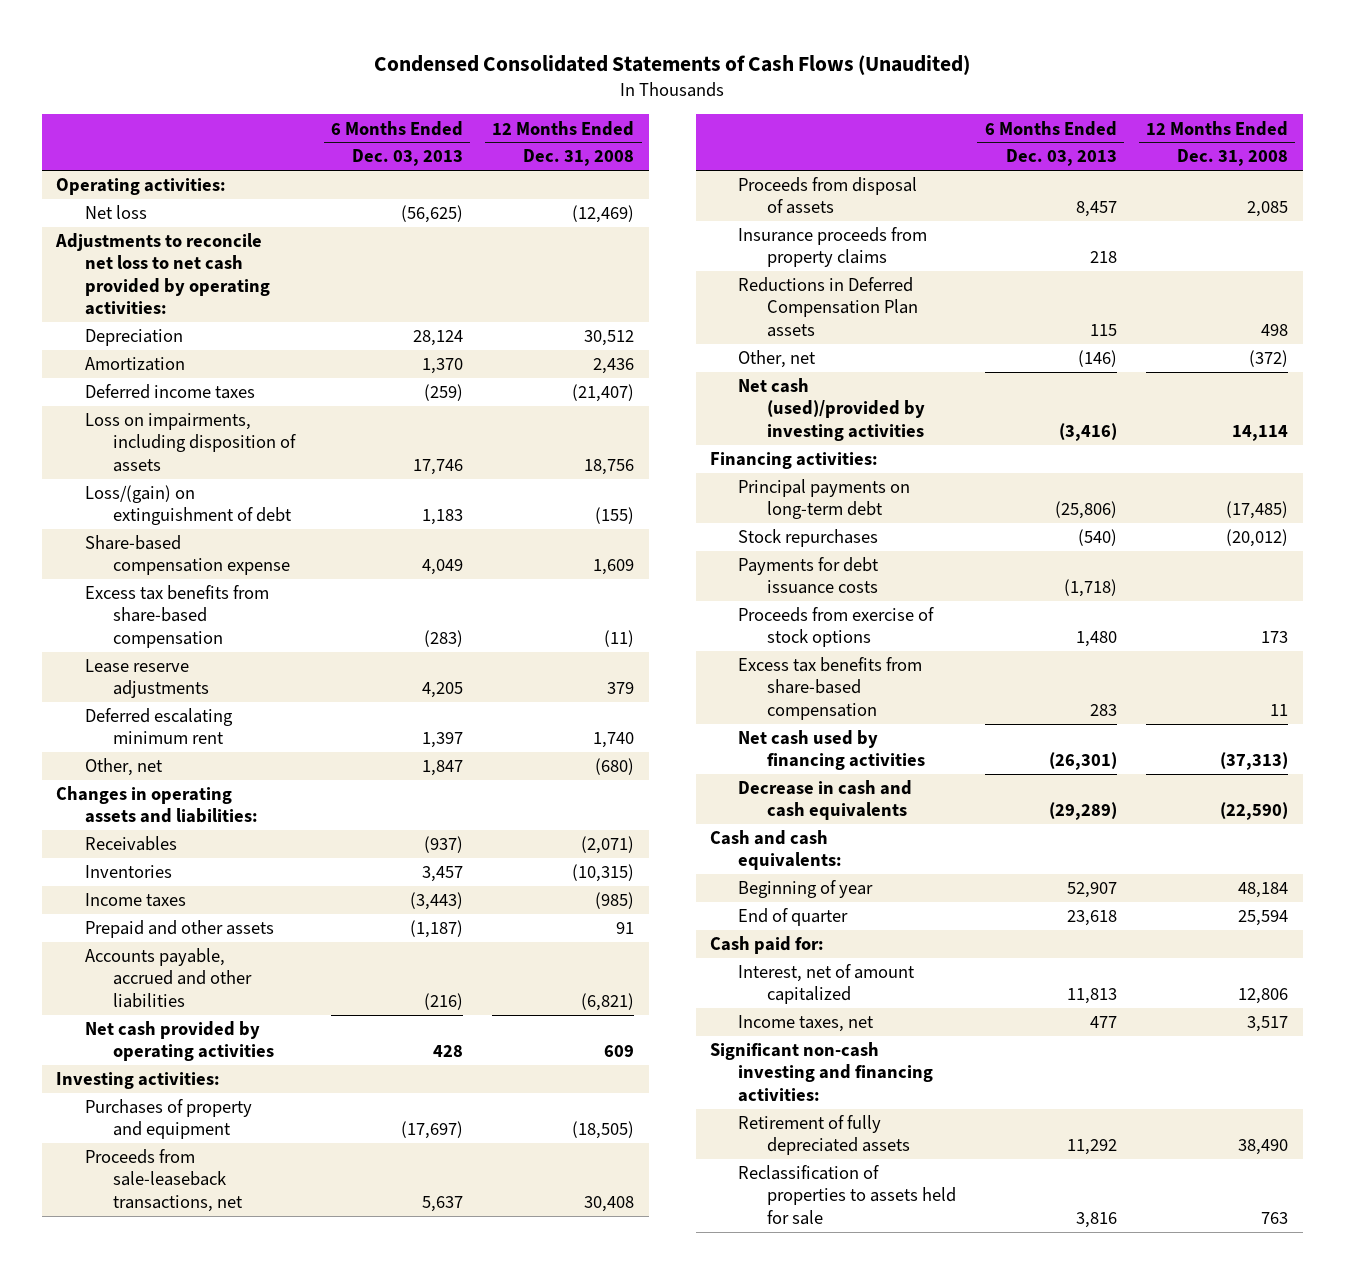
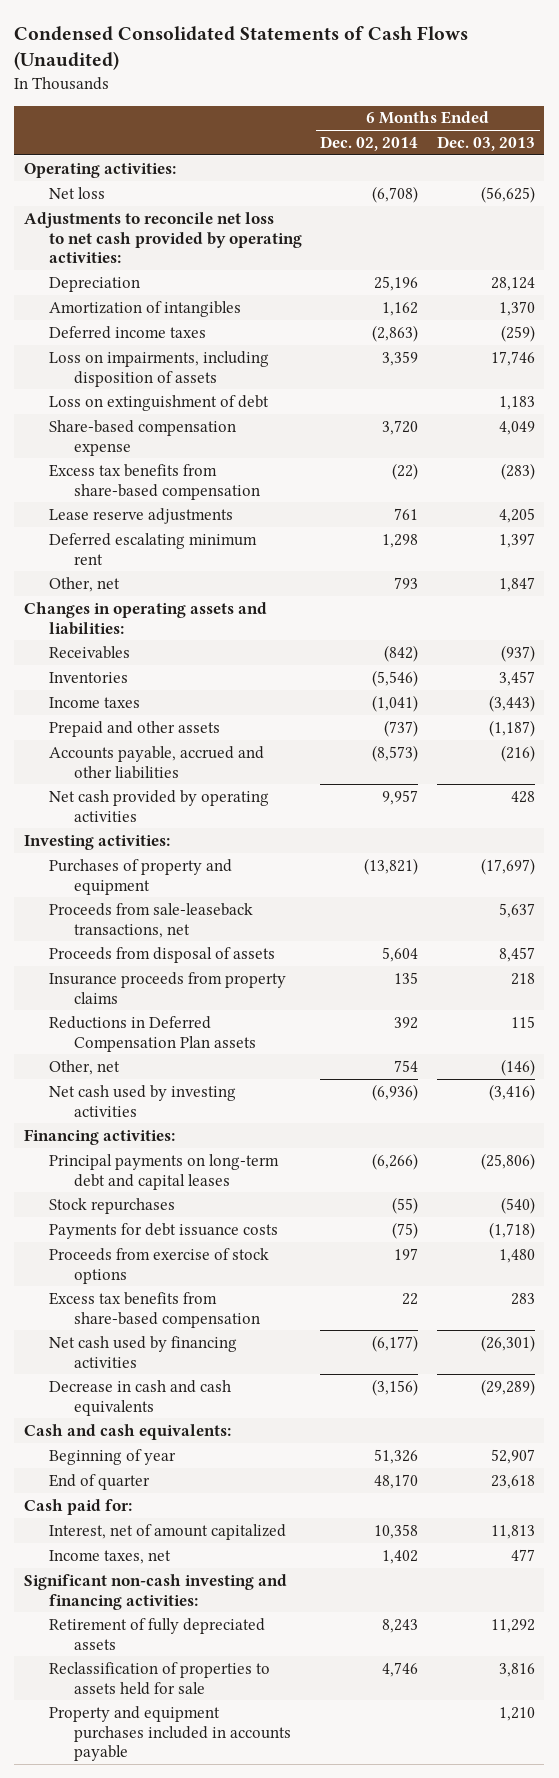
- | 6 Months Ended Dec. 03, 2013 | 12 Months Ended Dec. 31, 2008
+ | 6 Months Ended Dec. 02, 2014 | 6 Months Ended Dec. 03, 2013
- Amortization | 1,370 | 2,436
+ Amortization of intangibles | 1,162 | 1,370
- Loss/(gain) on extinguishment of debt | 1,183 | (155)
+ Loss on extinguishment of debt | | 1,183
- Net cash (used)/provided by investing activities | (3,416) | 14,114
+ Net cash used by investing activities | (6,936) | (3,416)
- Principal payments on long-term debt | (25,806) | (17,485)
+ Principal payments on long-term debt and capital leases | (6,266) | (25,806)
+ Property and equipment purchases included in accounts payable | | 1,210

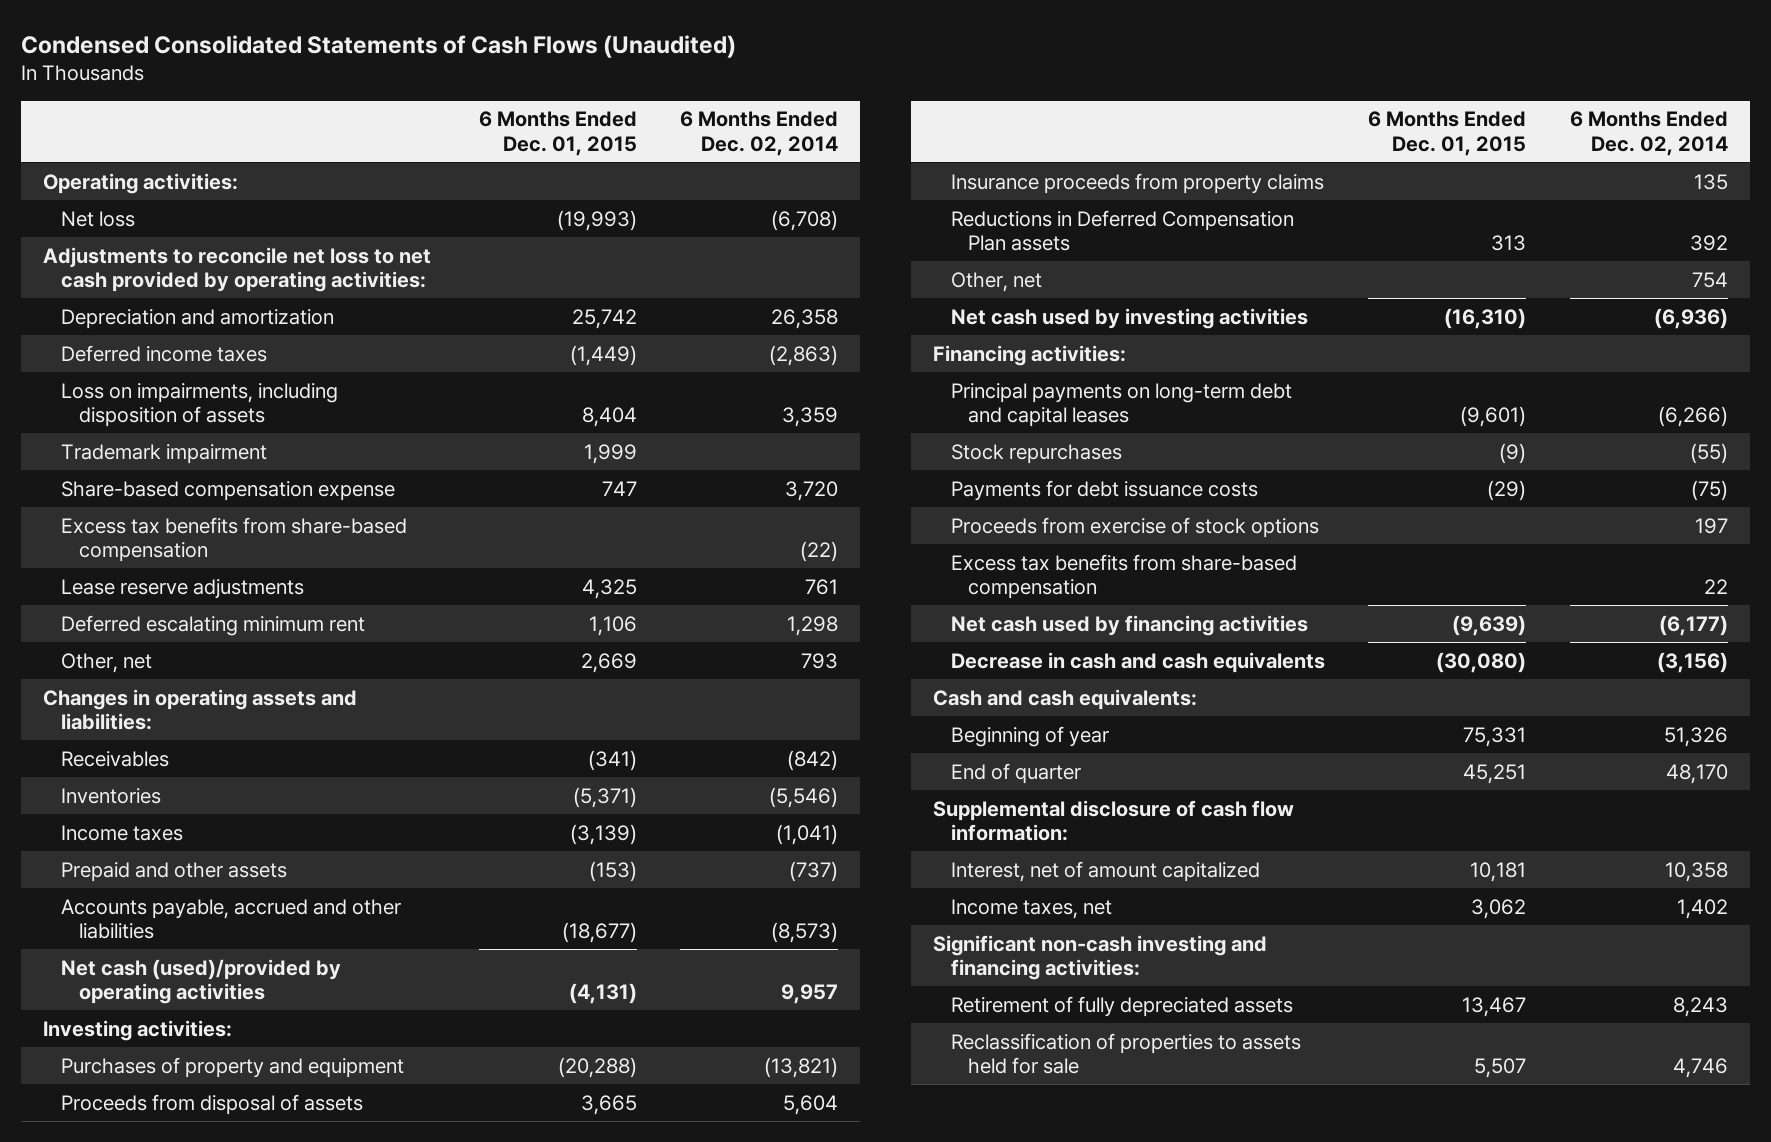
- | 6 Months Ended Dec. 02, 2014 | 6 Months Ended Dec. 03, 2013
+ | 6 Months Ended Dec. 01, 2015 | 6 Months Ended Dec. 02, 2014
- Depreciation | 25,196 | 28,124
- Amortization of intangibles | 1,162 | 1,370
+ Depreciation and amortization | 25,742 | 26,358
- Loss on extinguishment of debt | | 1,183
+ Trademark impairment | 1,999 |
- Net cash provided by operating activities | 9,957 | 428
+ Net cash (used)/provided by operating activities | (4,131) | 9,957
- Proceeds from sale-leaseback transactions, net | | 5,637
- Cash paid for:
+ Supplemental disclosure of cash flow information:
- Property and equipment purchases included in accounts payable | | 1,210

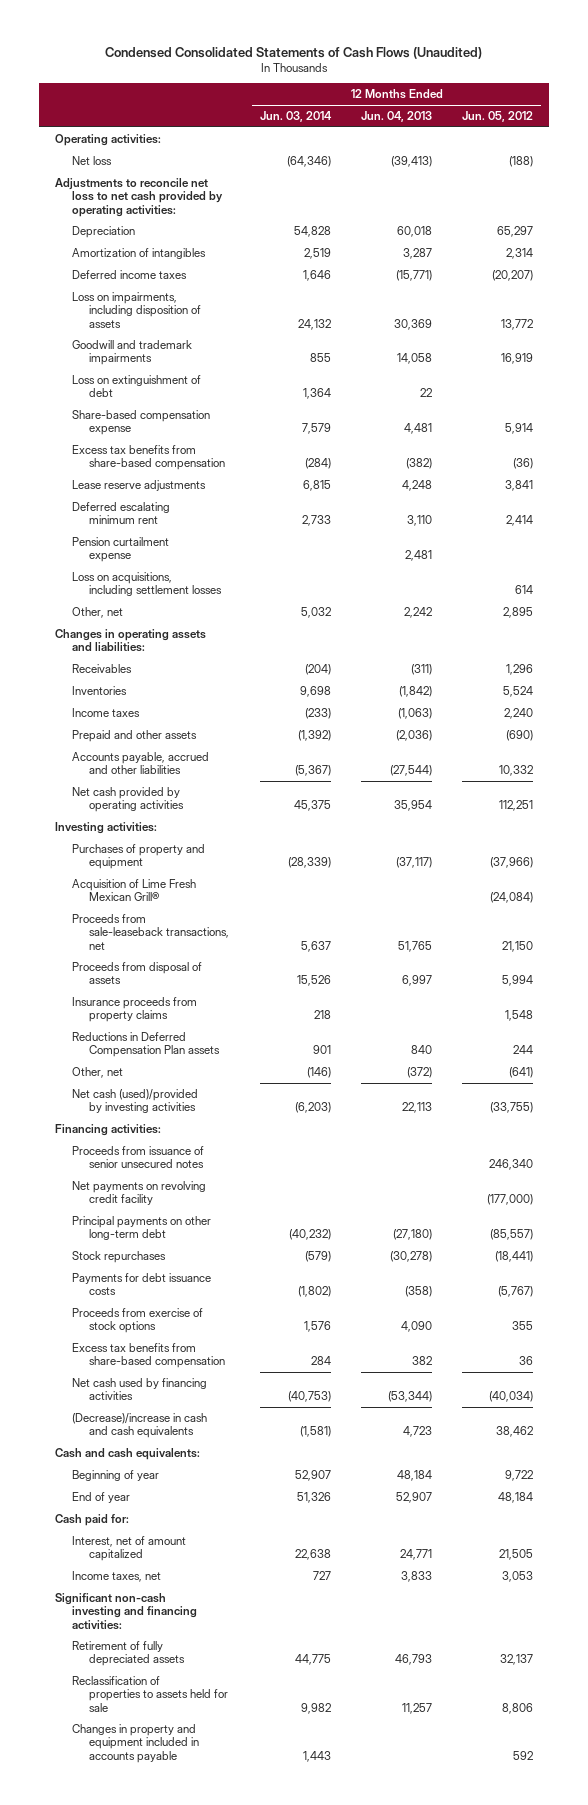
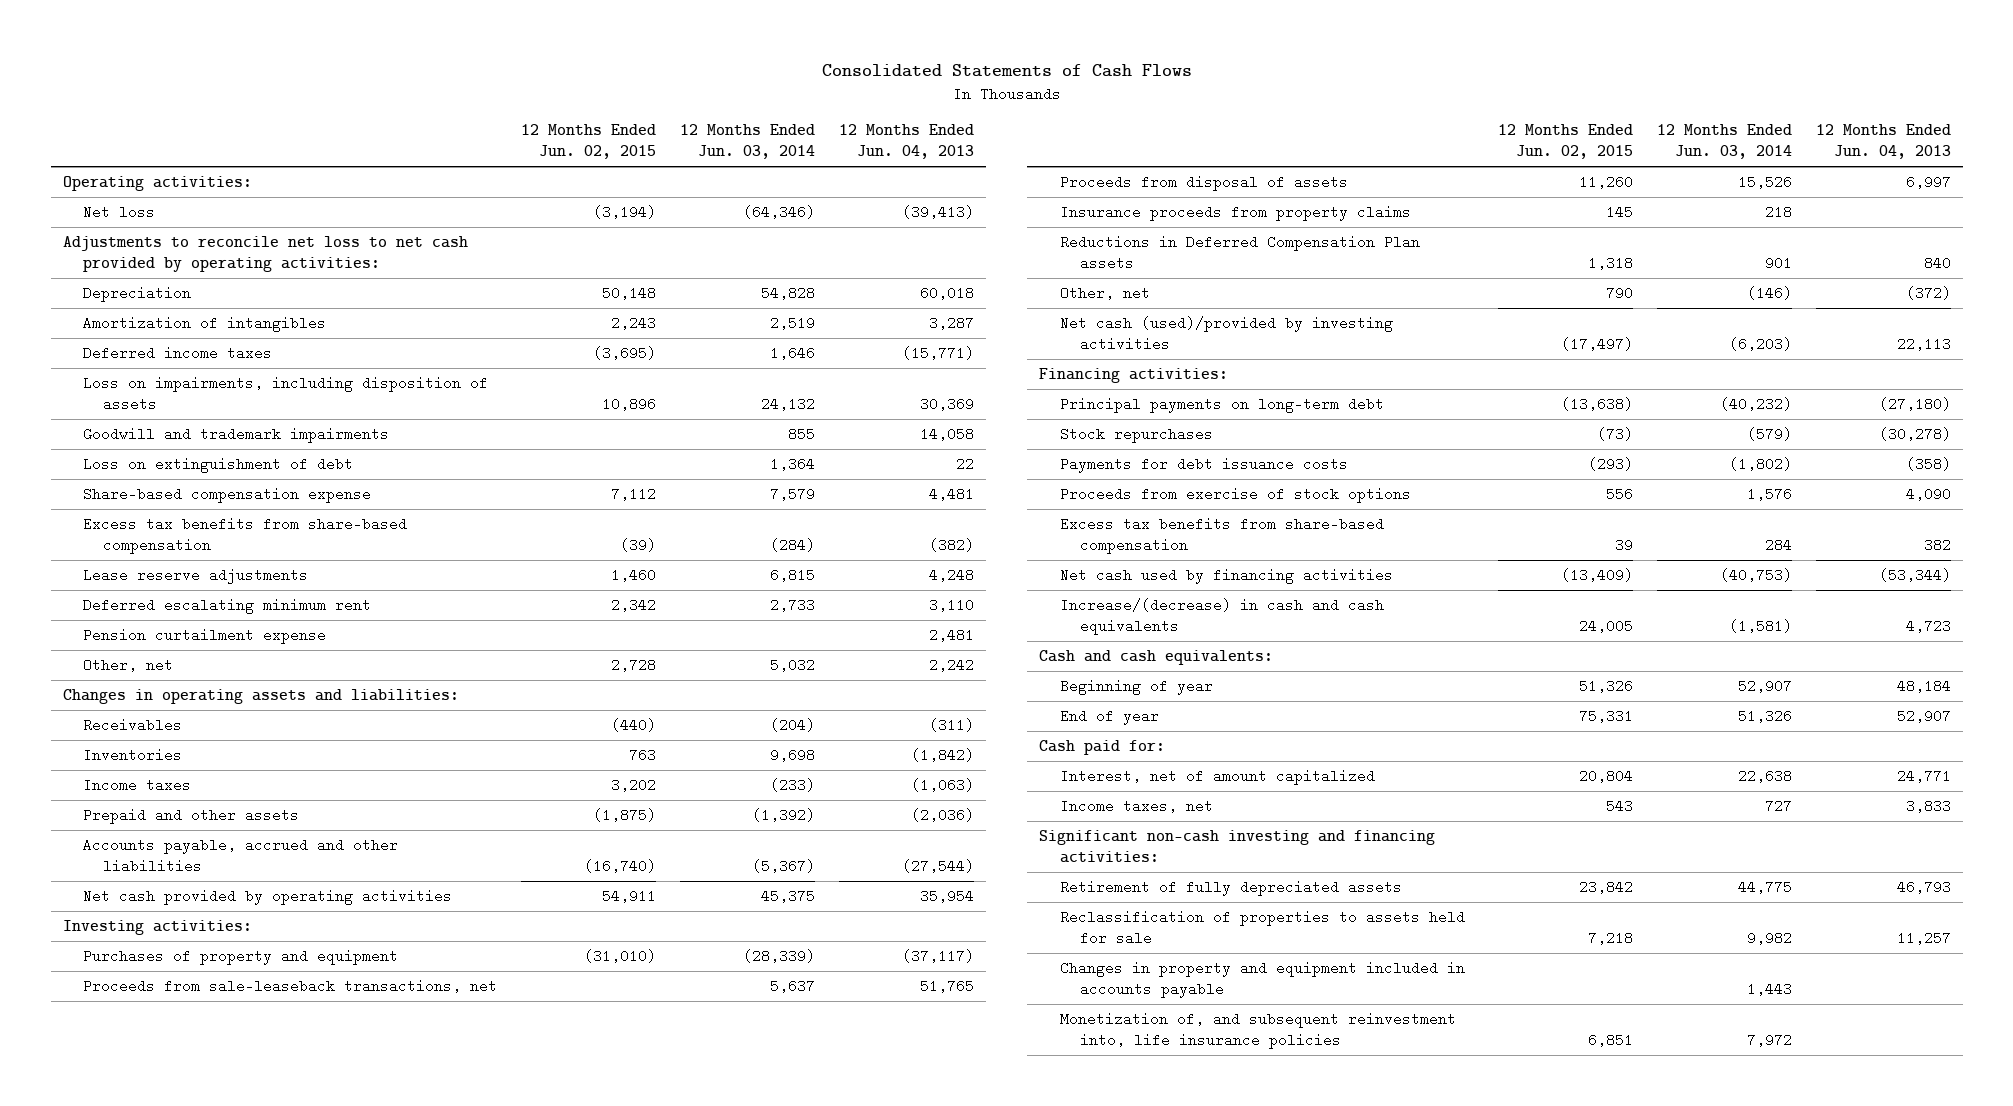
- Condensed Consolidated Statements of Cash Flows (Unaudited)
+ Consolidated Statements of Cash Flows
- | 12 Months Ended Jun. 03, 2014 | 12 Months Ended Jun. 04, 2013 | 12 Months Ended Jun. 05, 2012
+ | 12 Months Ended Jun. 02, 2015 | 12 Months Ended Jun. 03, 2014 | 12 Months Ended Jun. 04, 2013
- Loss on acquisitions, including settlement losses | | | 614
- Acquisition of Lime Fresh Mexican Grill® | | | (24,084)
- Proceeds from issuance of senior unsecured notes | | | 246,340
- Net payments on revolving credit facility | | | (177,000)
- Principal payments on other long-term debt | (40,232) | (27,180) | (85,557)
+ Principal payments on long-term debt | (13,638) | (40,232) | (27,180)
- (Decrease)/increase in cash and cash equivalents | (1,581) | 4,723 | 38,462
+ Increase/(decrease) in cash and cash equivalents | 24,005 | (1,581) | 4,723
+ Monetization of, and subsequent reinvestment into, life insurance policies | 6,851 | 7,972 |

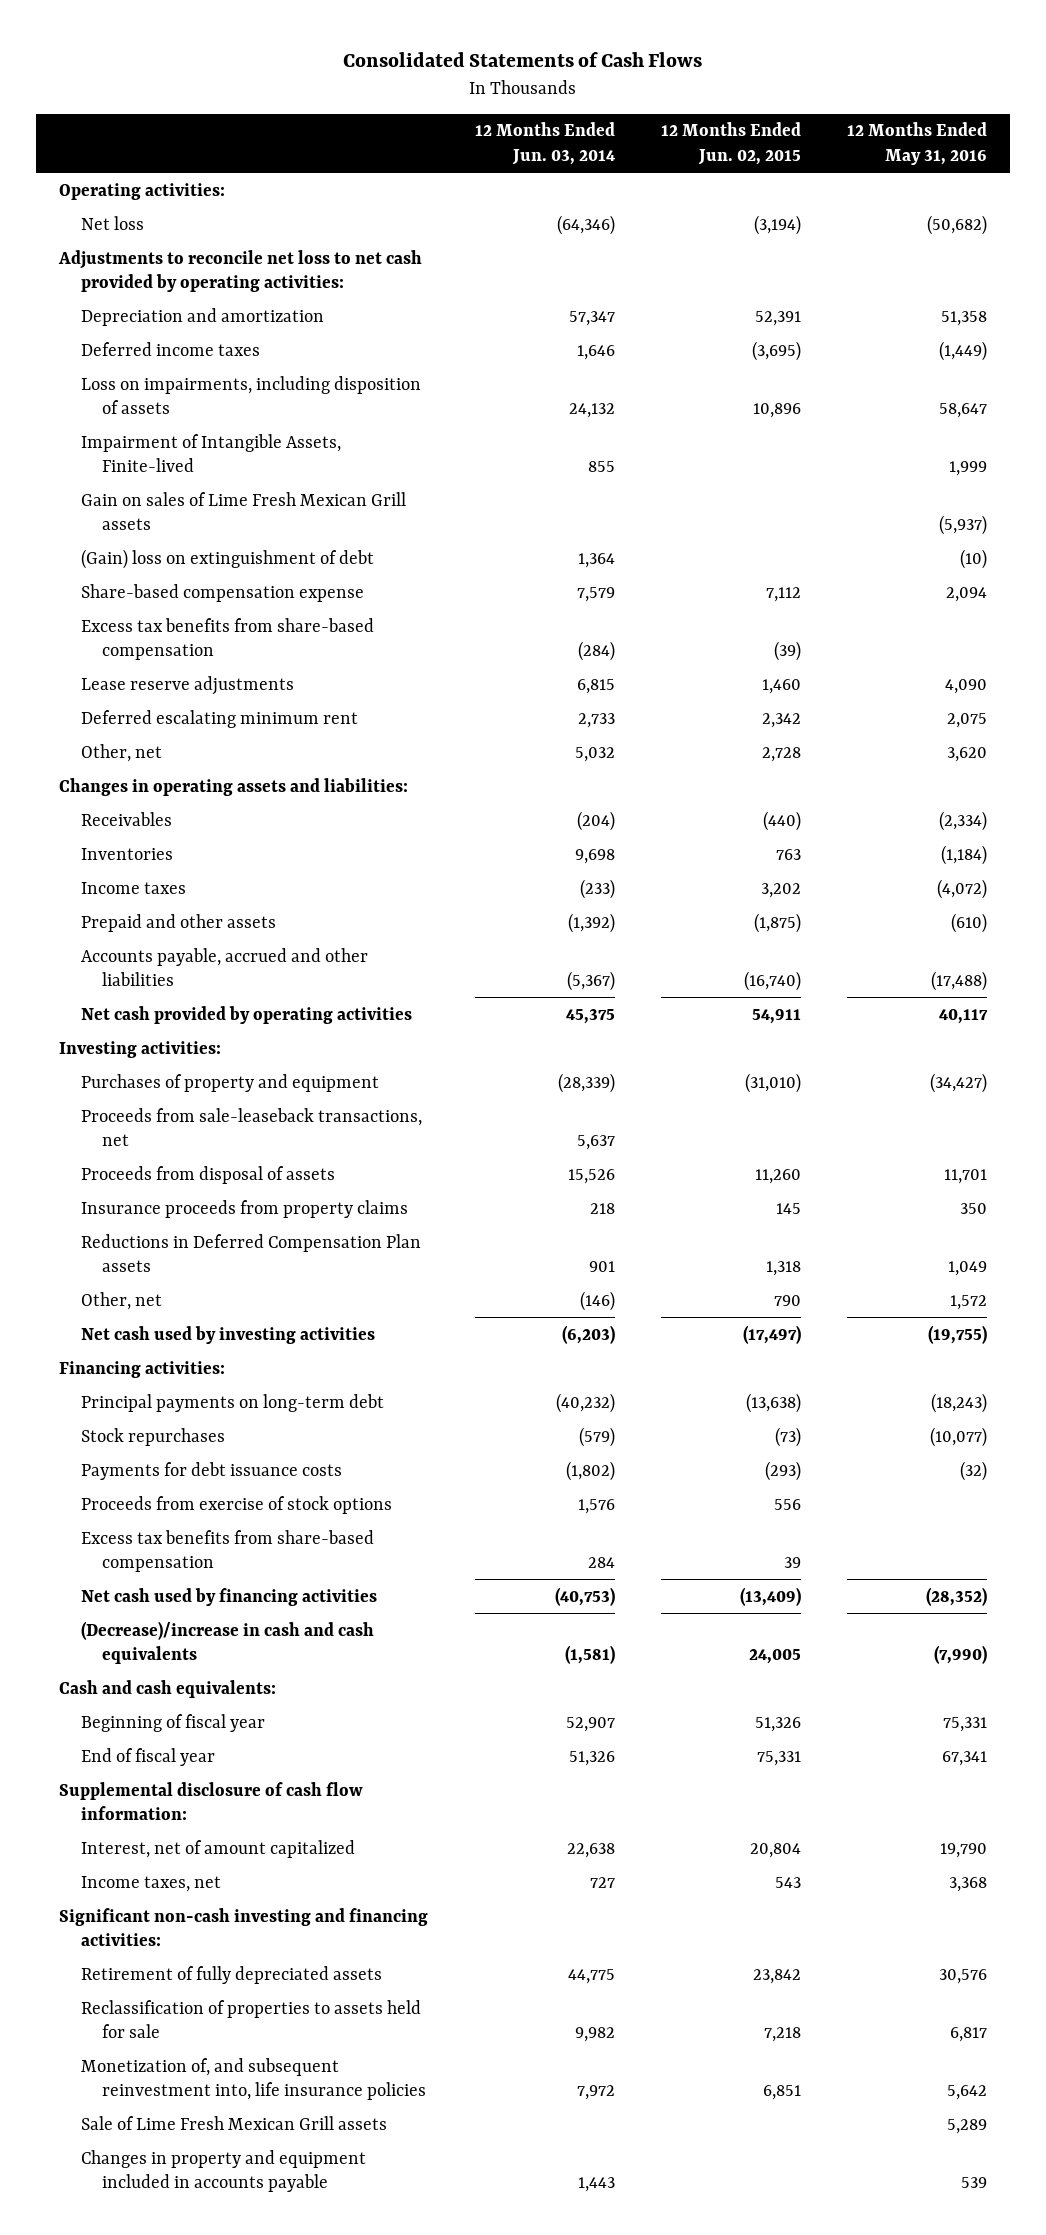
- | 12 Months Ended Jun. 02, 2015 | 12 Months Ended Jun. 03, 2014 | 12 Months Ended Jun. 04, 2013
+ | 12 Months Ended Jun. 03, 2014 | 12 Months Ended Jun. 02, 2015 | 12 Months Ended May 31, 2016
- Depreciation | 50,148 | 54,828 | 60,018
- Amortization of intangibles | 2,243 | 2,519 | 3,287
+ Depreciation and amortization | 57,347 | 52,391 | 51,358
- Goodwill and trademark impairments | | 855 | 14,058
- Loss on extinguishment of debt | | 1,364 | 22
+ Impairment of Intangible Assets, Finite-lived | 855 | | 1,999
+ Gain on sales of Lime Fresh Mexican Grill assets | | | (5,937)
+ (Gain) loss on extinguishment of debt | 1,364 | | (10)
- Pension curtailment expense | | | 2,481
- Net cash (used)/provided by investing activities | (17,497) | (6,203) | 22,113
+ Net cash used by investing activities | (6,203) | (17,497) | (19,755)
- Increase/(decrease) in cash and cash equivalents | 24,005 | (1,581) | 4,723
+ (Decrease)/increase in cash and cash equivalents | (1,581) | 24,005 | (7,990)
- Beginning of year | 51,326 | 52,907 | 48,184
- End of year | 75,331 | 51,326 | 52,907
- Cash paid for:
+ Beginning of fiscal year | 52,907 | 51,326 | 75,331
+ End of fiscal year | 51,326 | 75,331 | 67,341
+ Supplemental disclosure of cash flow information:
+ Sale of Lime Fresh Mexican Grill assets | | | 5,289
moved down: Changes in property and equipment included in accounts payable | 1,443 | | 539

